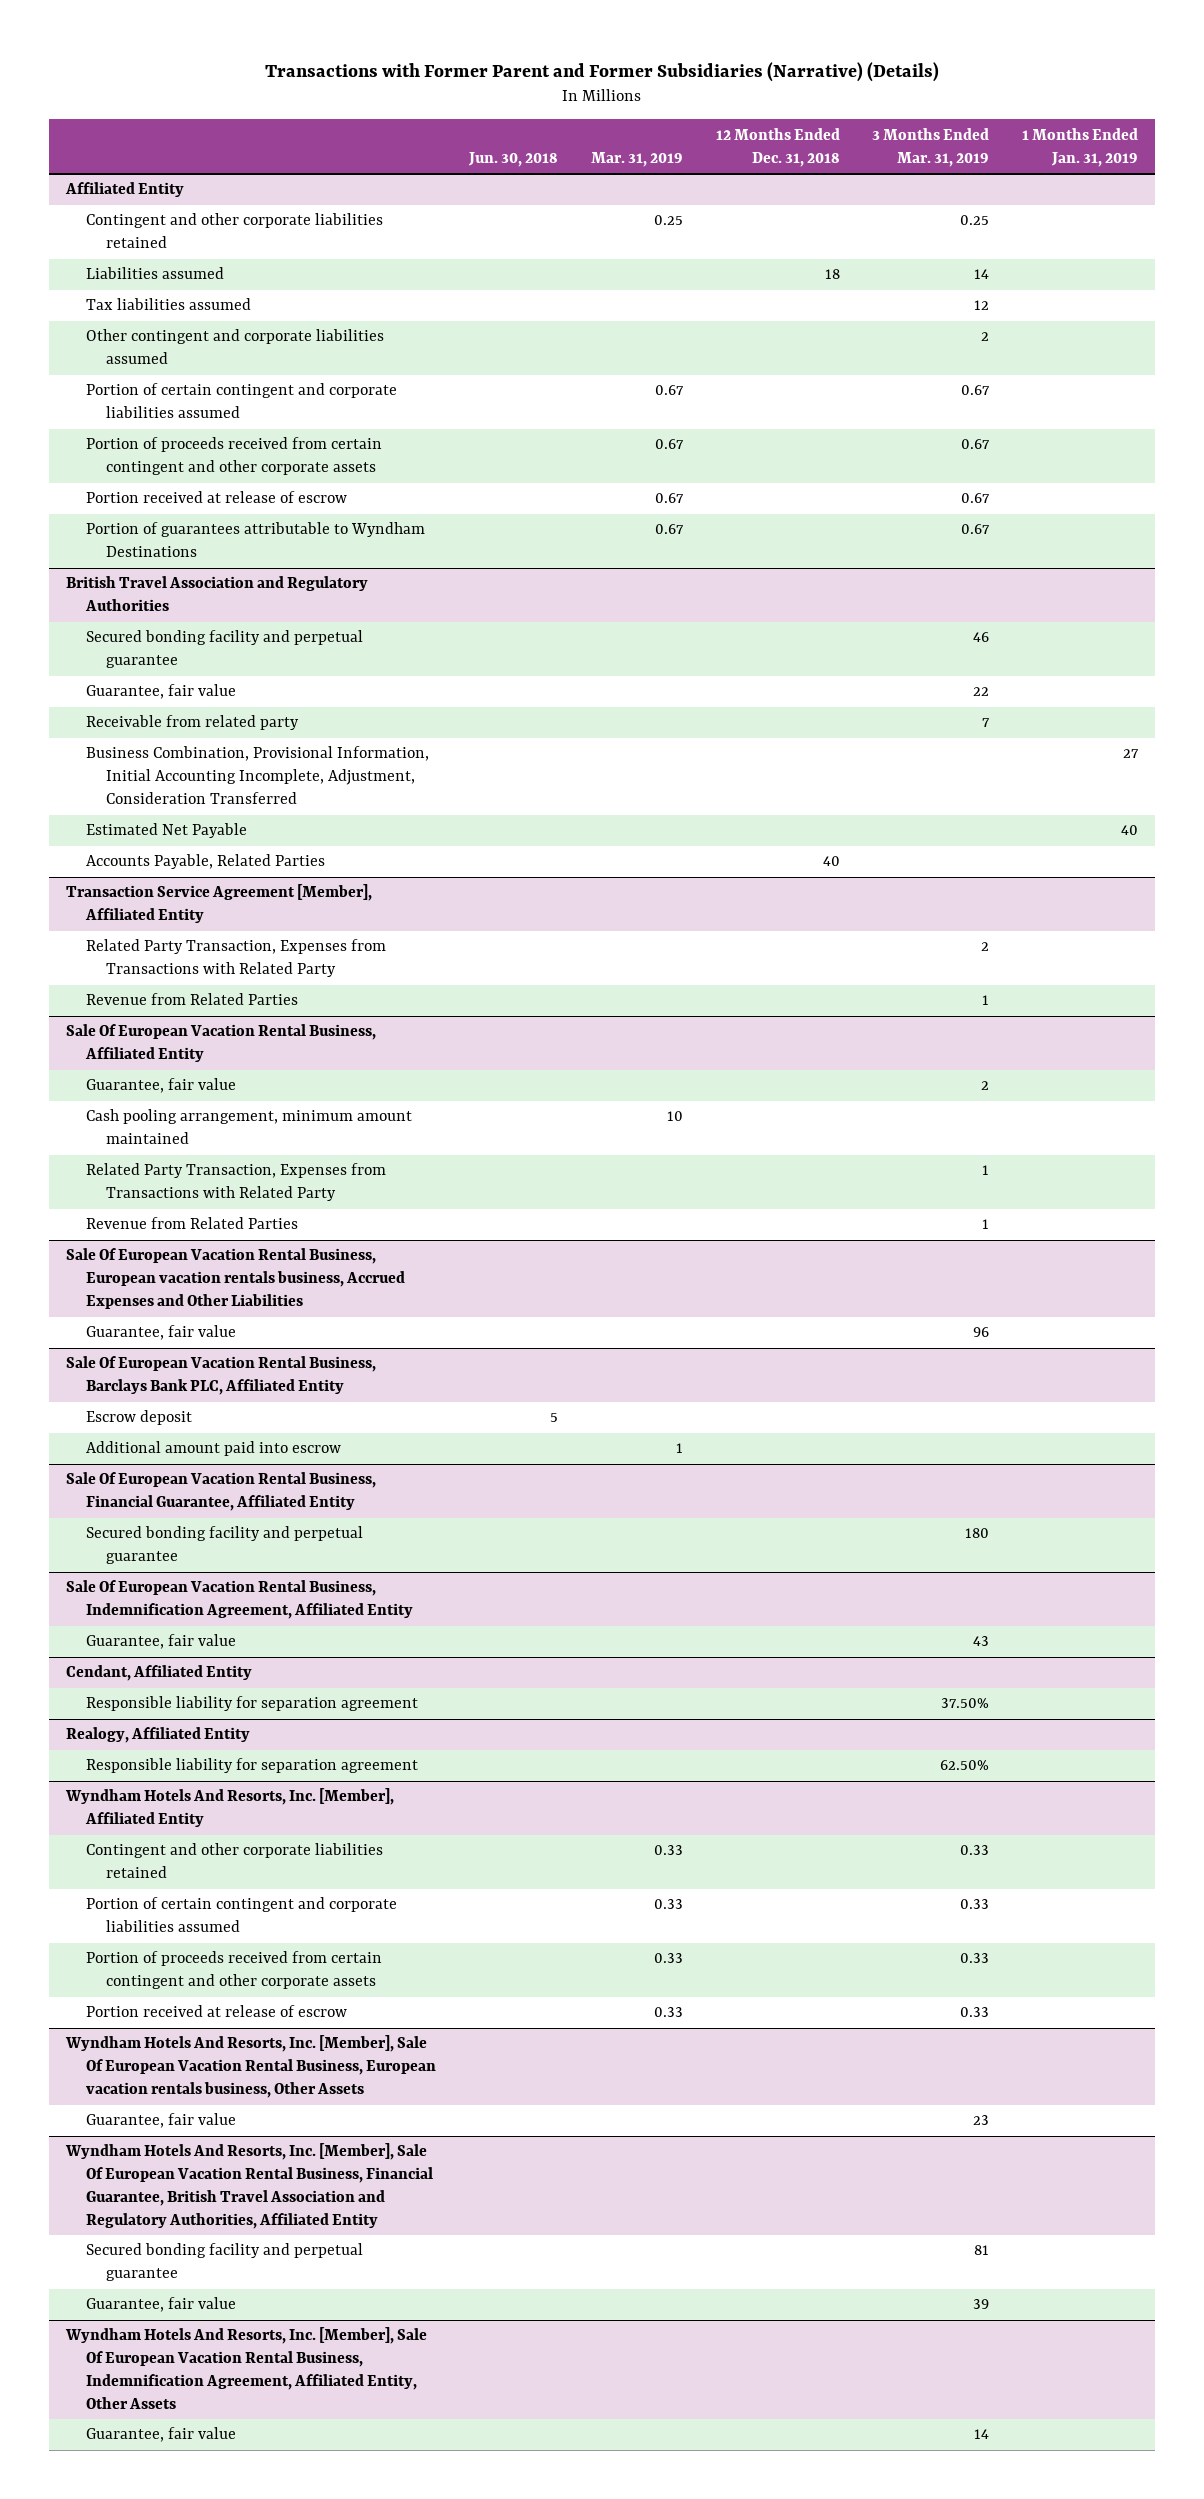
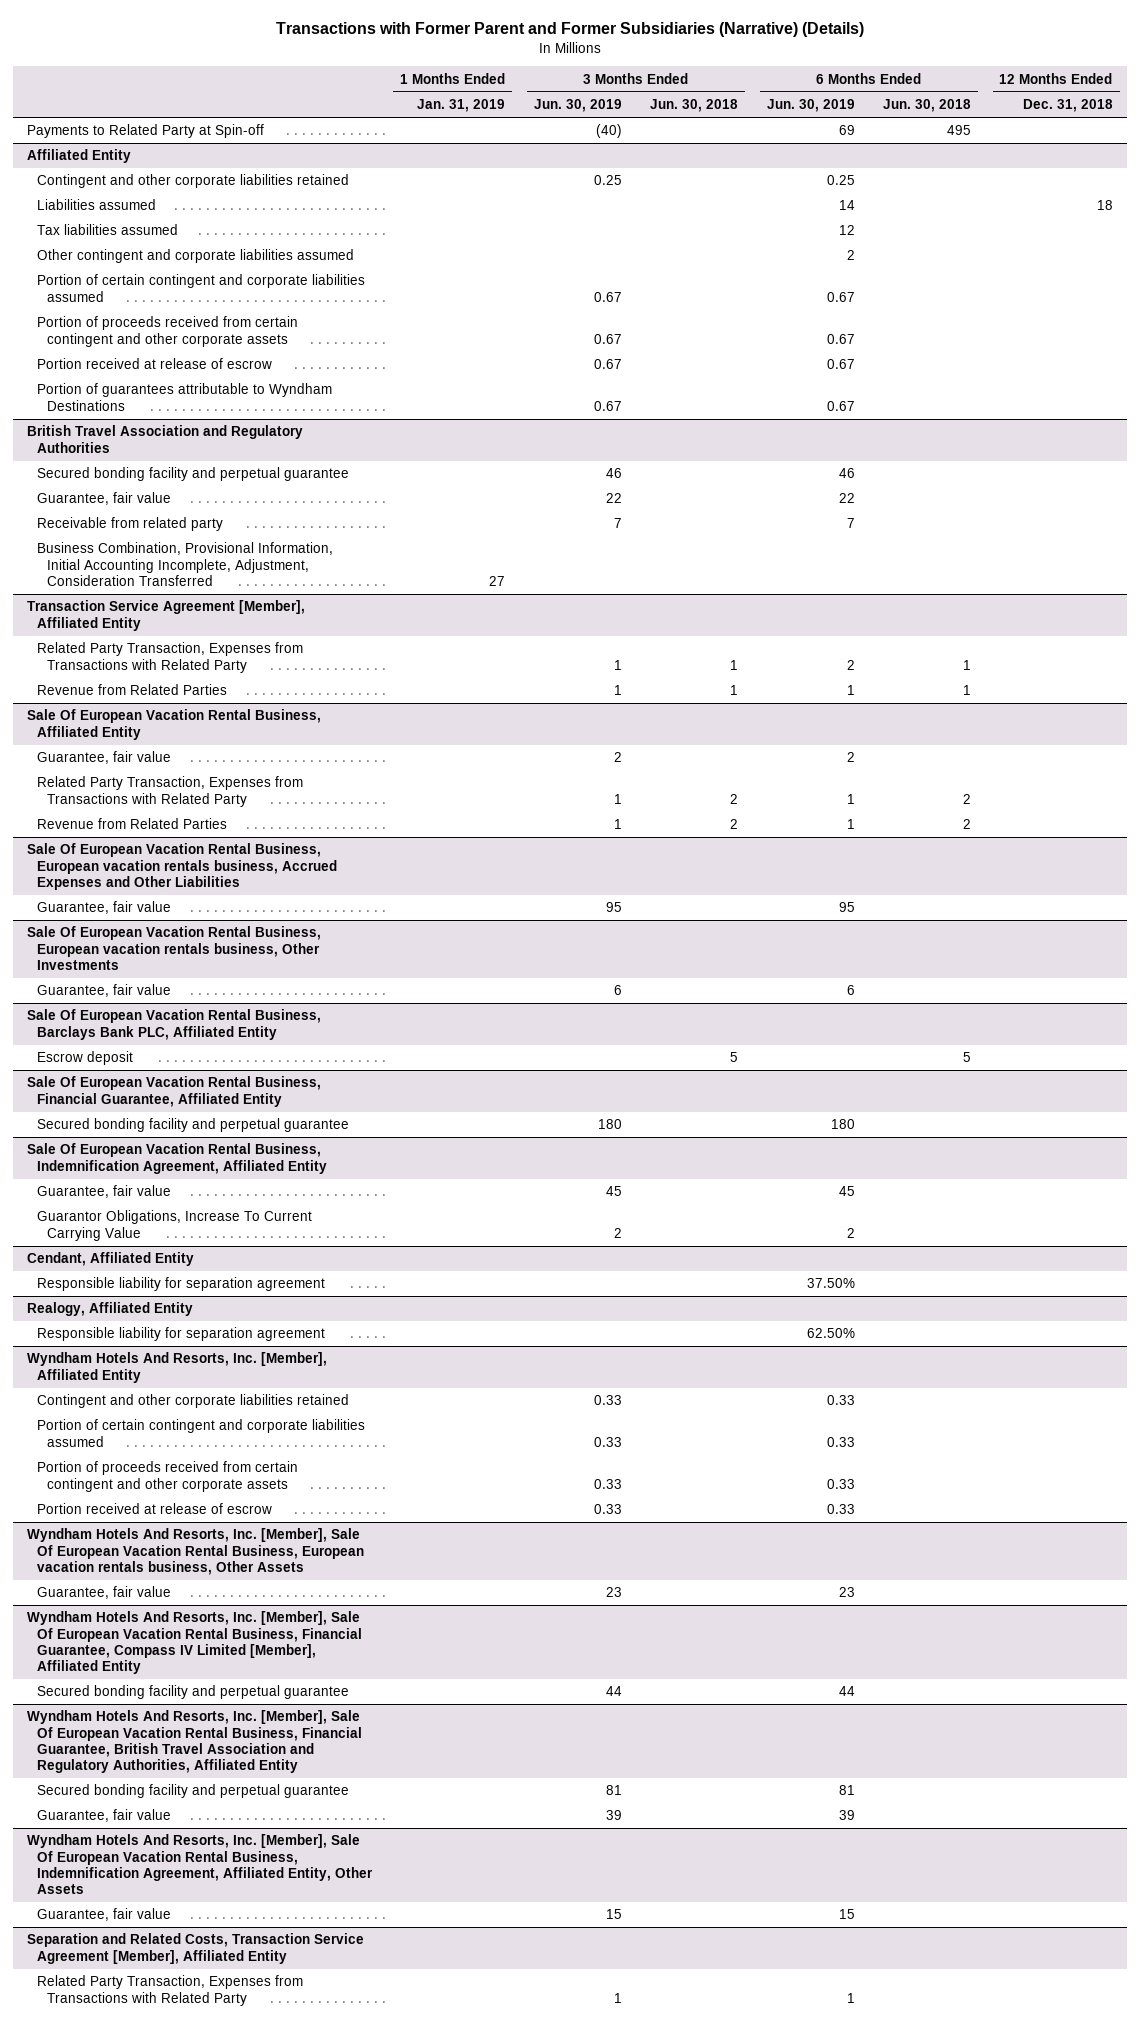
- | Jun. 30, 2018 | Mar. 31, 2019 | 12 Months Ended Dec. 31, 2018 | 3 Months Ended Mar. 31, 2019 | 1 Months Ended Jan. 31, 2019
+ | 1 Months Ended Jan. 31, 2019 | 3 Months Ended Jun. 30, 2019 | 3 Months Ended Jun. 30, 2018 | 6 Months Ended Jun. 30, 2019 | 6 Months Ended Jun. 30, 2018 | 12 Months Ended Dec. 31, 2018
+ Payments to Related Party at Spin-off | | (40) | | 69 | 495 |
@ British Travel Association and Regulatory Authorities
- Estimated Net Payable | | | | | 40
- Accounts Payable, Related Parties | | | 40 | |
@ Sale Of European Vacation Rental Business, Affiliated Entity
- Cash pooling arrangement, minimum amount maintained | | 10 | | |
+ Sale Of European Vacation Rental Business, European vacation rentals business, Other Investments
+ Guarantee, fair value | | 6 | | 6 | |
@ Sale Of European Vacation Rental Business, Barclays Bank PLC, Affiliated Entity
- Additional amount paid into escrow | | 1 | | |
@ Sale Of European Vacation Rental Business, Indemnification Agreement, Affiliated Entity
+ Guarantor Obligations, Increase To Current Carrying Value | | 2 | | 2 | |
+ Wyndham Hotels And Resorts, Inc. [Member], Sale Of European Vacation Rental Business, Financial Guarantee, Compass IV Limited [Member], Affiliated Entity
+ Secured bonding facility and perpetual guarantee | | 44 | | 44 | |
+ Separation and Related Costs, Transaction Service Agreement [Member], Affiliated Entity
+ Related Party Transaction, Expenses from Transactions with Related Party | | 1 | | 1 | |

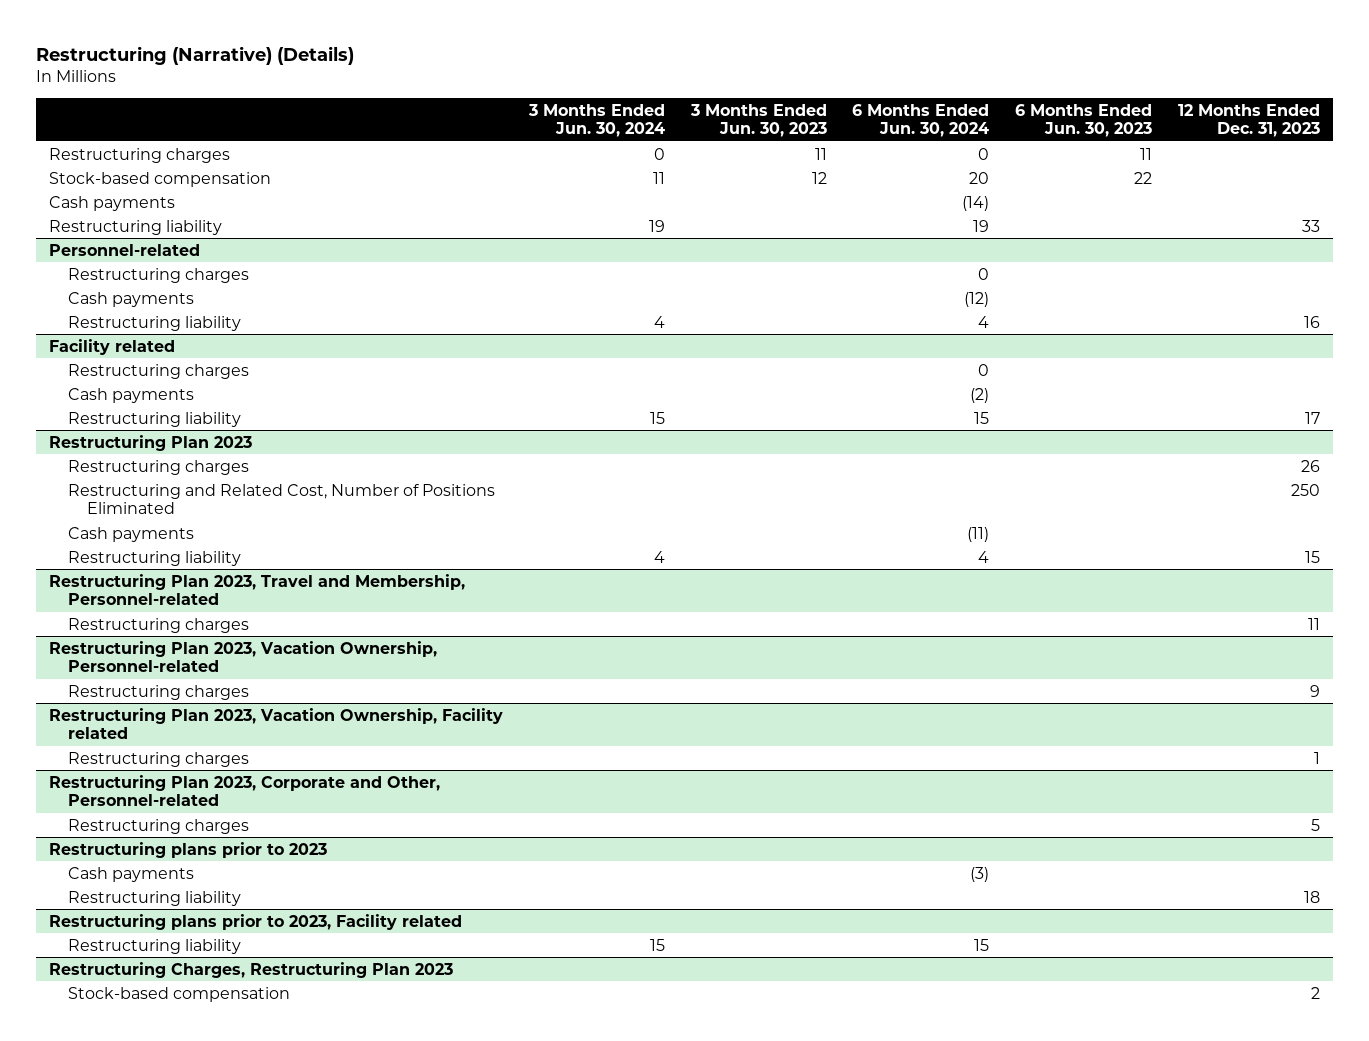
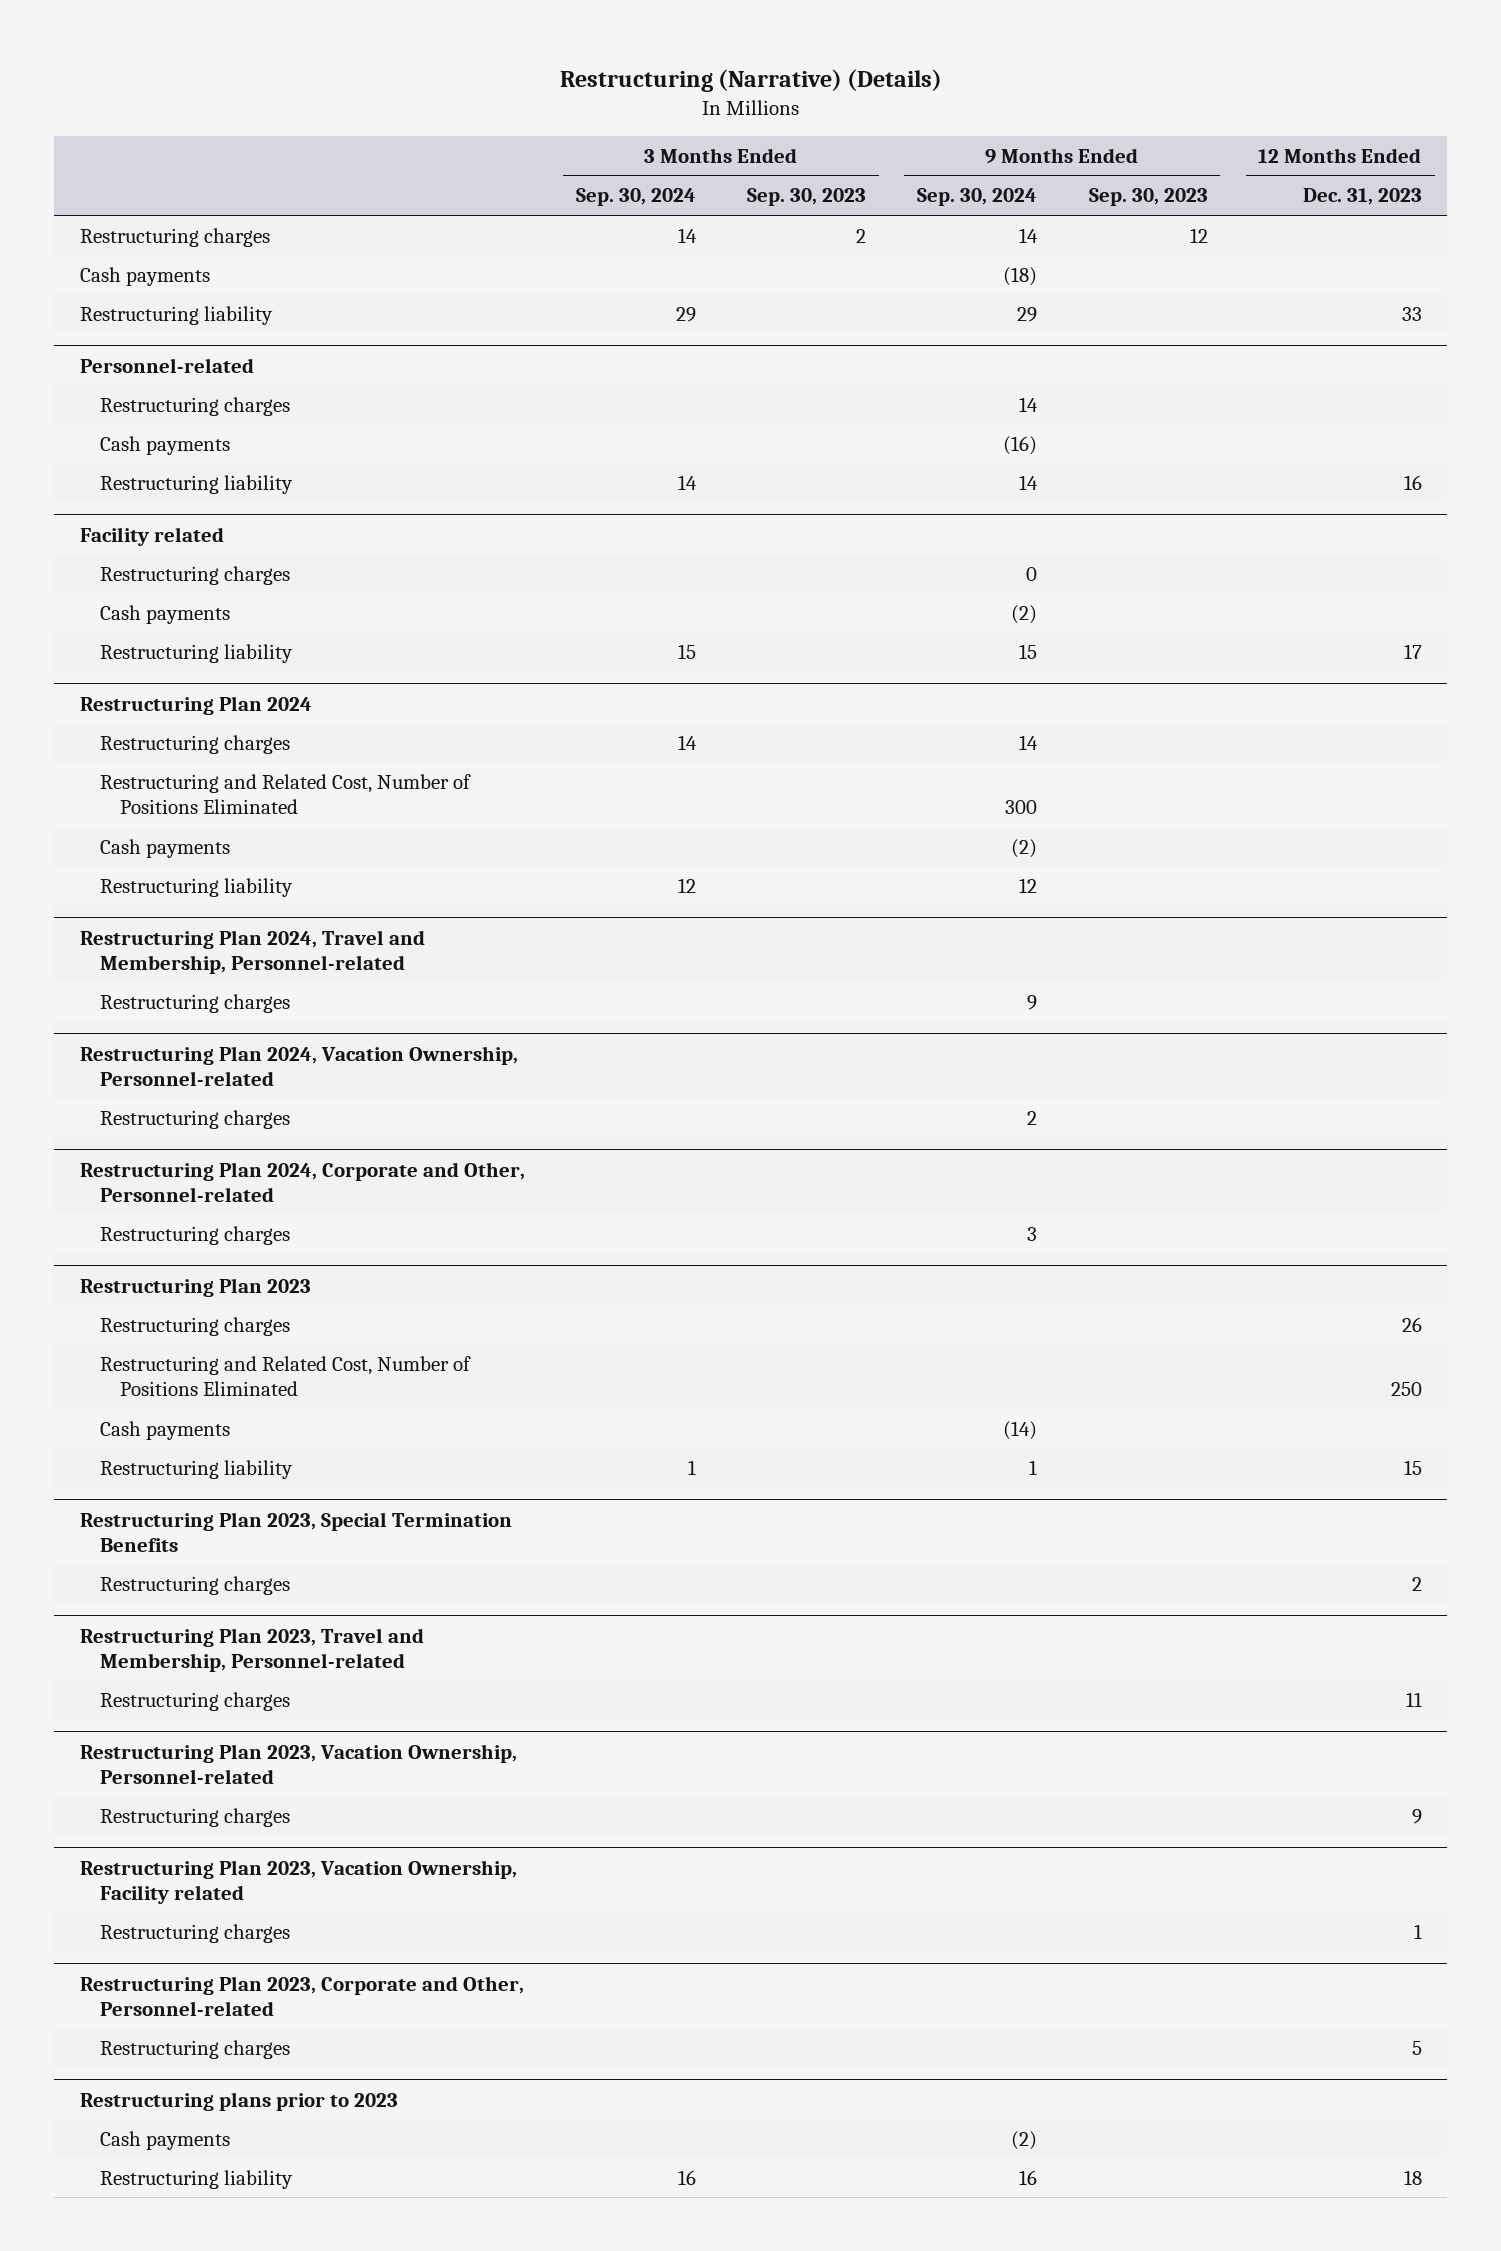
- | 3 Months Ended Jun. 30, 2024 | 3 Months Ended Jun. 30, 2023 | 6 Months Ended Jun. 30, 2024 | 6 Months Ended Jun. 30, 2023 | 12 Months Ended Dec. 31, 2023
+ | 3 Months Ended Sep. 30, 2024 | 3 Months Ended Sep. 30, 2023 | 9 Months Ended Sep. 30, 2024 | 9 Months Ended Sep. 30, 2023 | 12 Months Ended Dec. 31, 2023
- Stock-based compensation | 11 | 12 | 20 | 22 |
+ Restructuring Plan 2024
+ Restructuring charges | 14 | | 14 | |
+ Restructuring and Related Cost, Number of Positions Eliminated | | | 300 | |
+ Cash payments | | | (2) | |
+ Restructuring liability | 12 | | 12 | |
+ Restructuring Plan 2024, Travel and Membership, Personnel-related
+ Restructuring charges | | | 9 | |
+ Restructuring Plan 2024, Vacation Ownership, Personnel-related
+ Restructuring charges | | | 2 | |
+ Restructuring Plan 2024, Corporate and Other, Personnel-related
+ Restructuring charges | | | 3 | |
+ Restructuring Plan 2023, Special Termination Benefits
+ Restructuring charges | | | | | 2
- Restructuring plans prior to 2023, Facility related
- Restructuring liability | 15 | | 15 | |
- Restructuring Charges, Restructuring Plan 2023
- Stock-based compensation | | | | | 2

